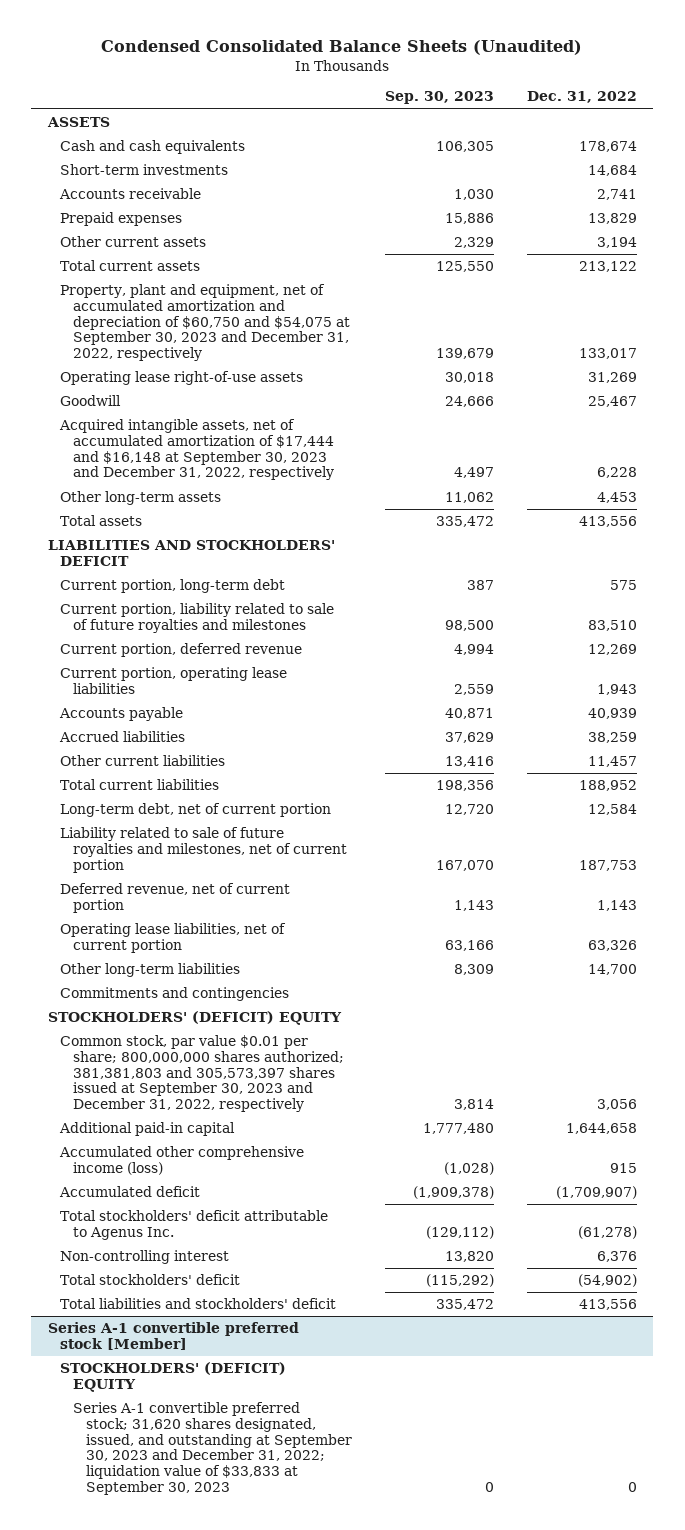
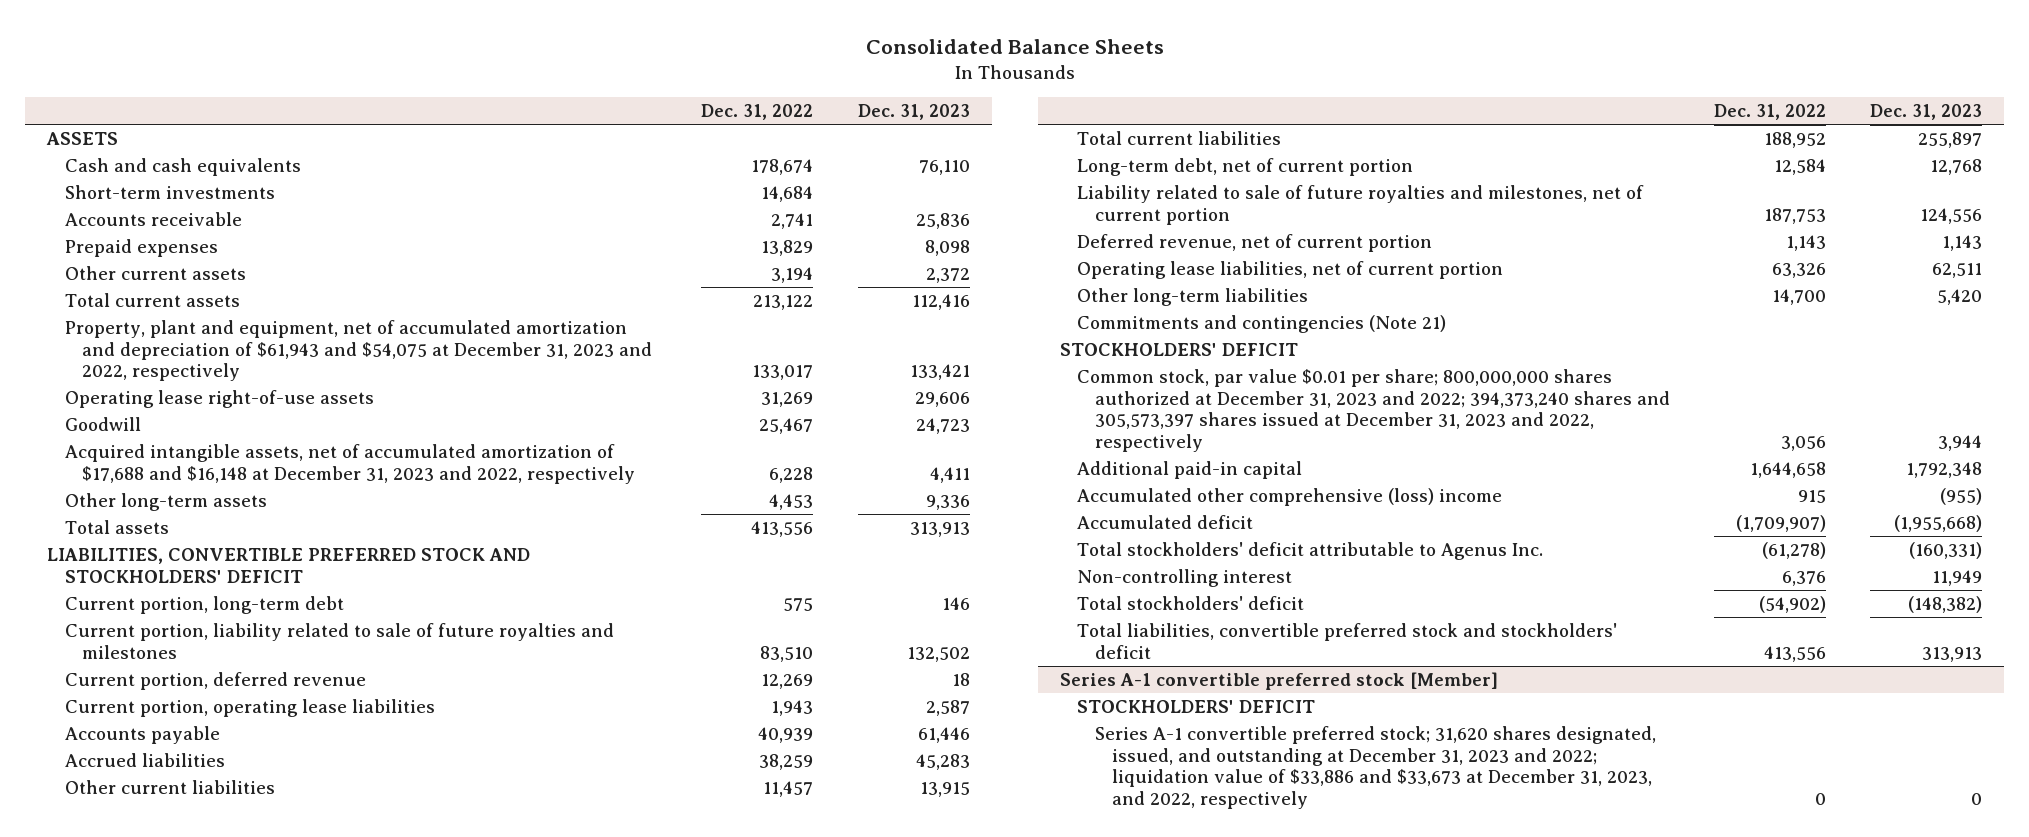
- Condensed Consolidated Balance Sheets (Unaudited)
+ Consolidated Balance Sheets
- | Sep. 30, 2023 | Dec. 31, 2022
+ | Dec. 31, 2022 | Dec. 31, 2023
- Property, plant and equipment, net of accumulated amortization and depreciation of $60,750 and $54,075 at September 30, 2023 and December 31, 2022, respectively | 139,679 | 133,017
+ Property, plant and equipment, net of accumulated amortization and depreciation of $61,943 and $54,075 at December 31, 2023 and 2022, respectively | 133,017 | 133,421
- Acquired intangible assets, net of accumulated amortization of $17,444 and $16,148 at September 30, 2023 and December 31, 2022, respectively | 4,497 | 6,228
+ Acquired intangible assets, net of accumulated amortization of $17,688 and $16,148 at December 31, 2023 and 2022, respectively | 6,228 | 4,411
- LIABILITIES AND STOCKHOLDERS' DEFICIT
+ LIABILITIES, CONVERTIBLE PREFERRED STOCK AND STOCKHOLDERS' DEFICIT
- Commitments and contingencies
- STOCKHOLDERS' (DEFICIT) EQUITY
- Common stock, par value $0.01 per share; 800,000,000 shares authorized; 381,381,803 and 305,573,397 shares issued at September 30, 2023 and December 31, 2022, respectively | 3,814 | 3,056
+ Commitments and contingencies (Note 21)
+ STOCKHOLDERS' DEFICIT
+ Common stock, par value $0.01 per share; 800,000,000 shares authorized at December 31, 2023 and 2022; 394,373,240 shares and 305,573,397 shares issued at December 31, 2023 and 2022, respectively | 3,056 | 3,944
- Accumulated other comprehensive income (loss) | (1,028) | 915
+ Accumulated other comprehensive (loss) income | 915 | (955)
- Total liabilities and stockholders' deficit | 335,472 | 413,556
+ Total liabilities, convertible preferred stock and stockholders' deficit | 413,556 | 313,913
@ Series A-1 convertible preferred stock [Member]
- STOCKHOLDERS' (DEFICIT) EQUITY
- Series A-1 convertible preferred stock; 31,620 shares designated, issued, and outstanding at September 30, 2023 and December 31, 2022; liquidation value of $33,833 at September 30, 2023 | 0 | 0
+ STOCKHOLDERS' DEFICIT
+ Series A-1 convertible preferred stock; 31,620 shares designated, issued, and outstanding at December 31, 2023 and 2022; liquidation value of $33,886 and $33,673 at December 31, 2023, and 2022, respectively | 0 | 0

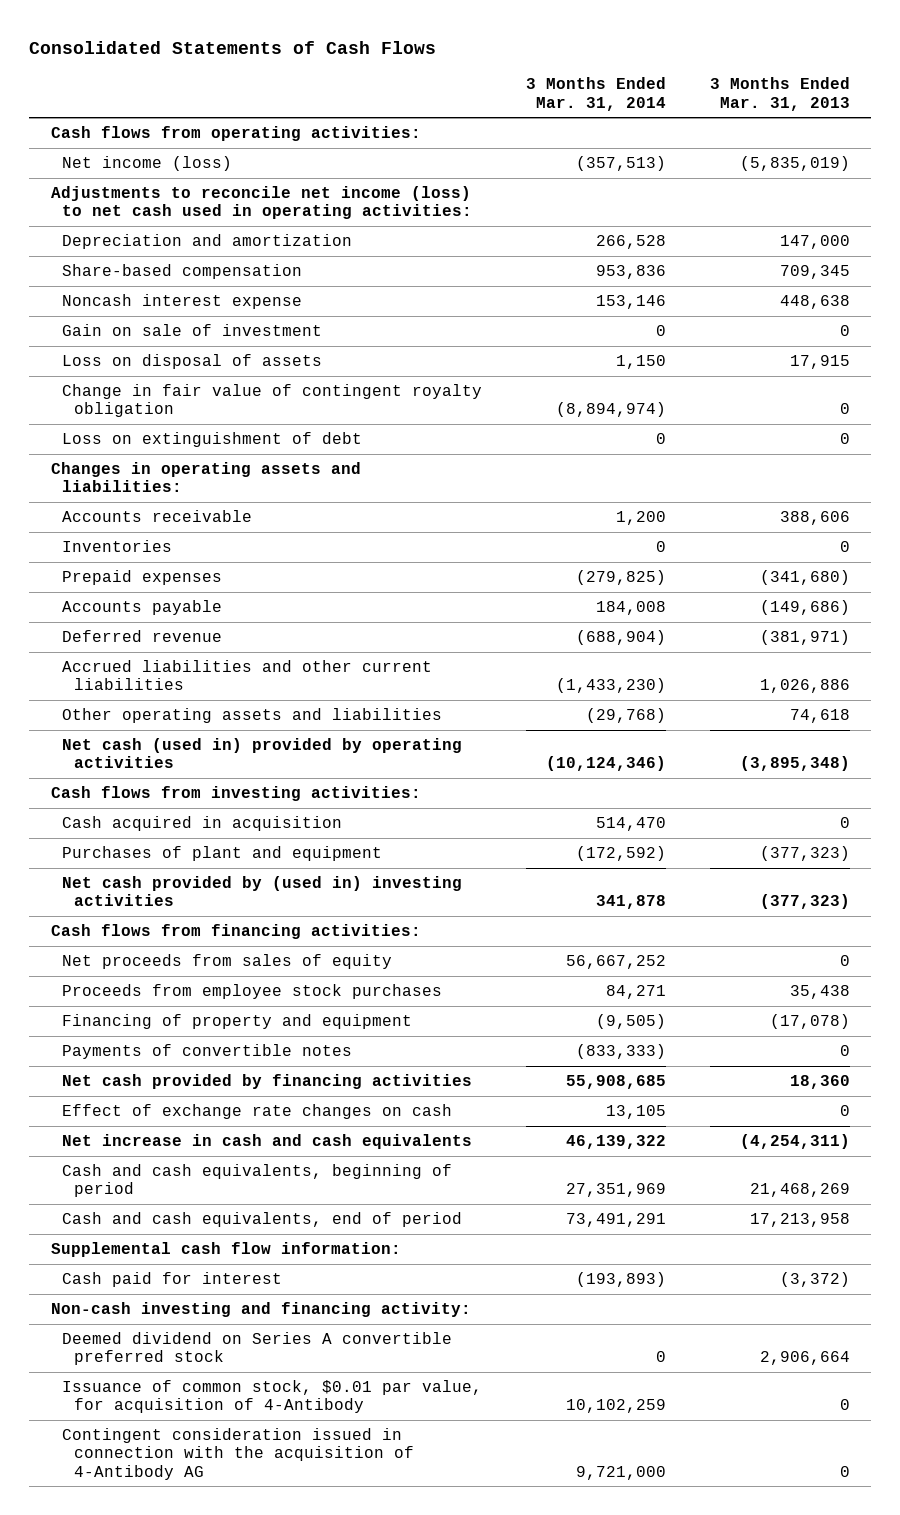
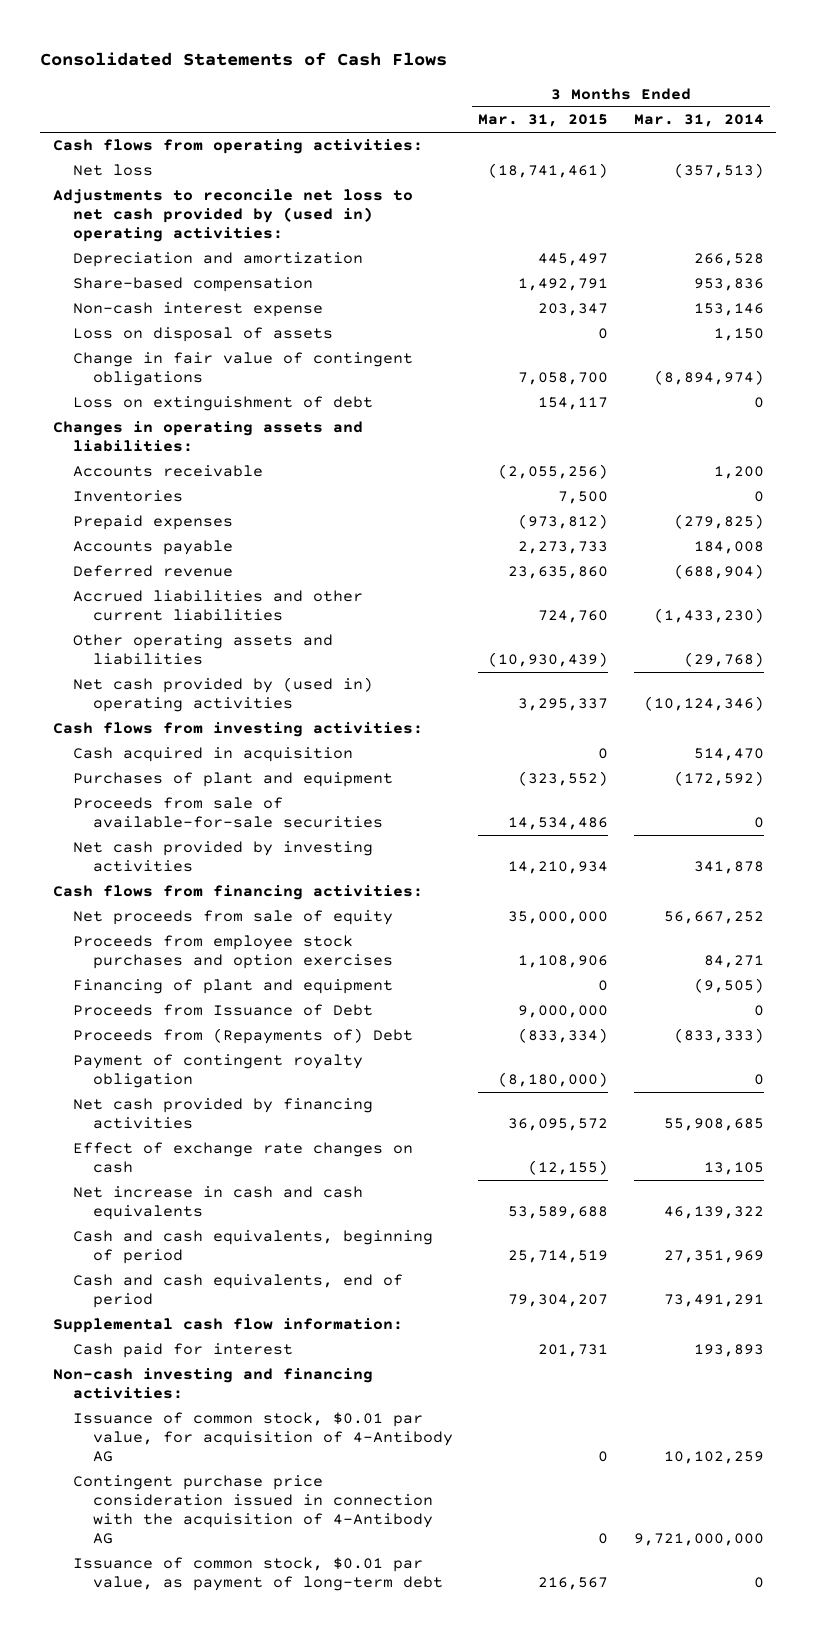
- | 3 Months Ended Mar. 31, 2014 | 3 Months Ended Mar. 31, 2013
+ | 3 Months Ended Mar. 31, 2015 | 3 Months Ended Mar. 31, 2014
- Net income (loss) | (357,513) | (5,835,019)
- Adjustments to reconcile net income (loss) to net cash used in operating activities:
+ Net loss | (18,741,461) | (357,513)
+ Adjustments to reconcile net loss to net cash provided by (used in) operating activities:
- Noncash interest expense | 153,146 | 448,638
- Gain on sale of investment | 0 | 0
+ Non-cash interest expense | 203,347 | 153,146
- Change in fair value of contingent royalty obligation | (8,894,974) | 0
+ Change in fair value of contingent obligations | 7,058,700 | (8,894,974)
- Net cash (used in) provided by operating activities | (10,124,346) | (3,895,348)
+ Net cash provided by (used in) operating activities | 3,295,337 | (10,124,346)
- Net cash provided by (used in) investing activities | 341,878 | (377,323)
+ Proceeds from sale of available-for-sale securities | 14,534,486 | 0
+ Net cash provided by investing activities | 14,210,934 | 341,878
- Net proceeds from sales of equity | 56,667,252 | 0
- Proceeds from employee stock purchases | 84,271 | 35,438
- Financing of property and equipment | (9,505) | (17,078)
- Payments of convertible notes | (833,333) | 0
+ Net proceeds from sale of equity | 35,000,000 | 56,667,252
+ Proceeds from employee stock purchases and option exercises | 1,108,906 | 84,271
+ Financing of plant and equipment | 0 | (9,505)
+ Proceeds from Issuance of Debt | 9,000,000 | 0
+ Proceeds from (Repayments of) Debt | (833,334) | (833,333)
+ Payment of contingent royalty obligation | (8,180,000) | 0
- Cash paid for interest | (193,893) | (3,372)
- Non-cash investing and financing activity:
- Deemed dividend on Series A convertible preferred stock | 0 | 2,906,664
- Issuance of common stock, $0.01 par value, for acquisition of 4-Antibody | 10,102,259 | 0
- Contingent consideration issued in connection with the acquisition of 4-Antibody AG | 9,721,000 | 0
+ Cash paid for interest | 201,731 | 193,893
+ Non-cash investing and financing activities:
+ Issuance of common stock, $0.01 par value, for acquisition of 4-Antibody AG | 0 | 10,102,259
+ Contingent purchase price consideration issued in connection with the acquisition of 4-Antibody AG | 0 | 9,721,000,000
+ Issuance of common stock, $0.01 par value, as payment of long-term debt | 216,567 | 0

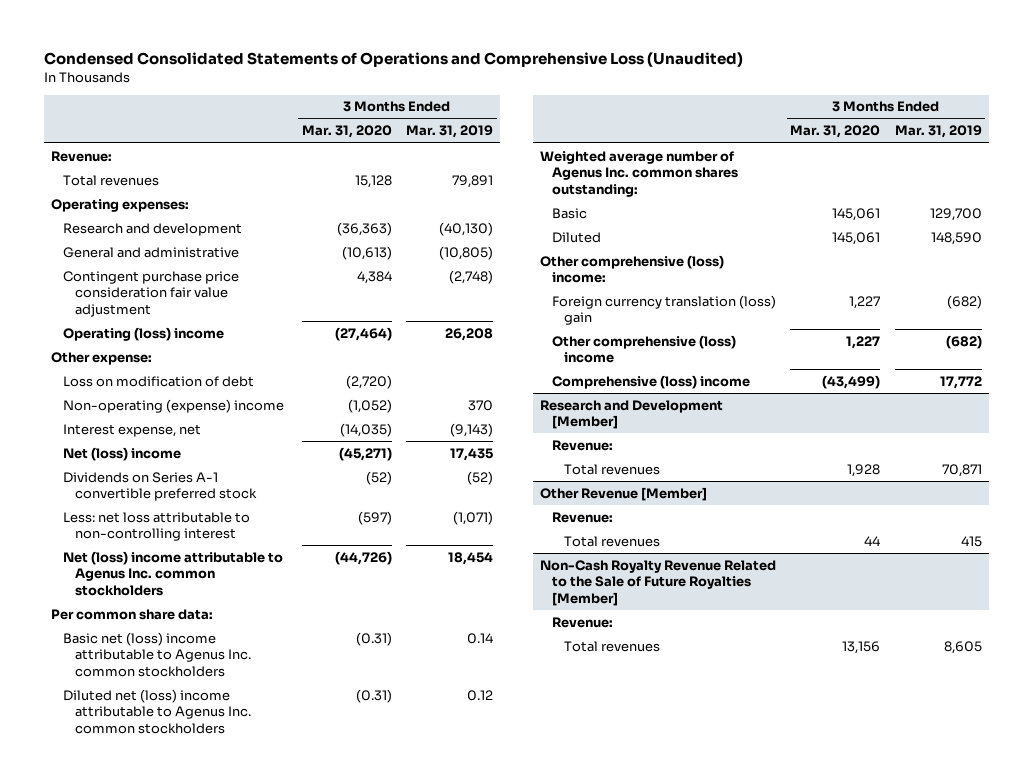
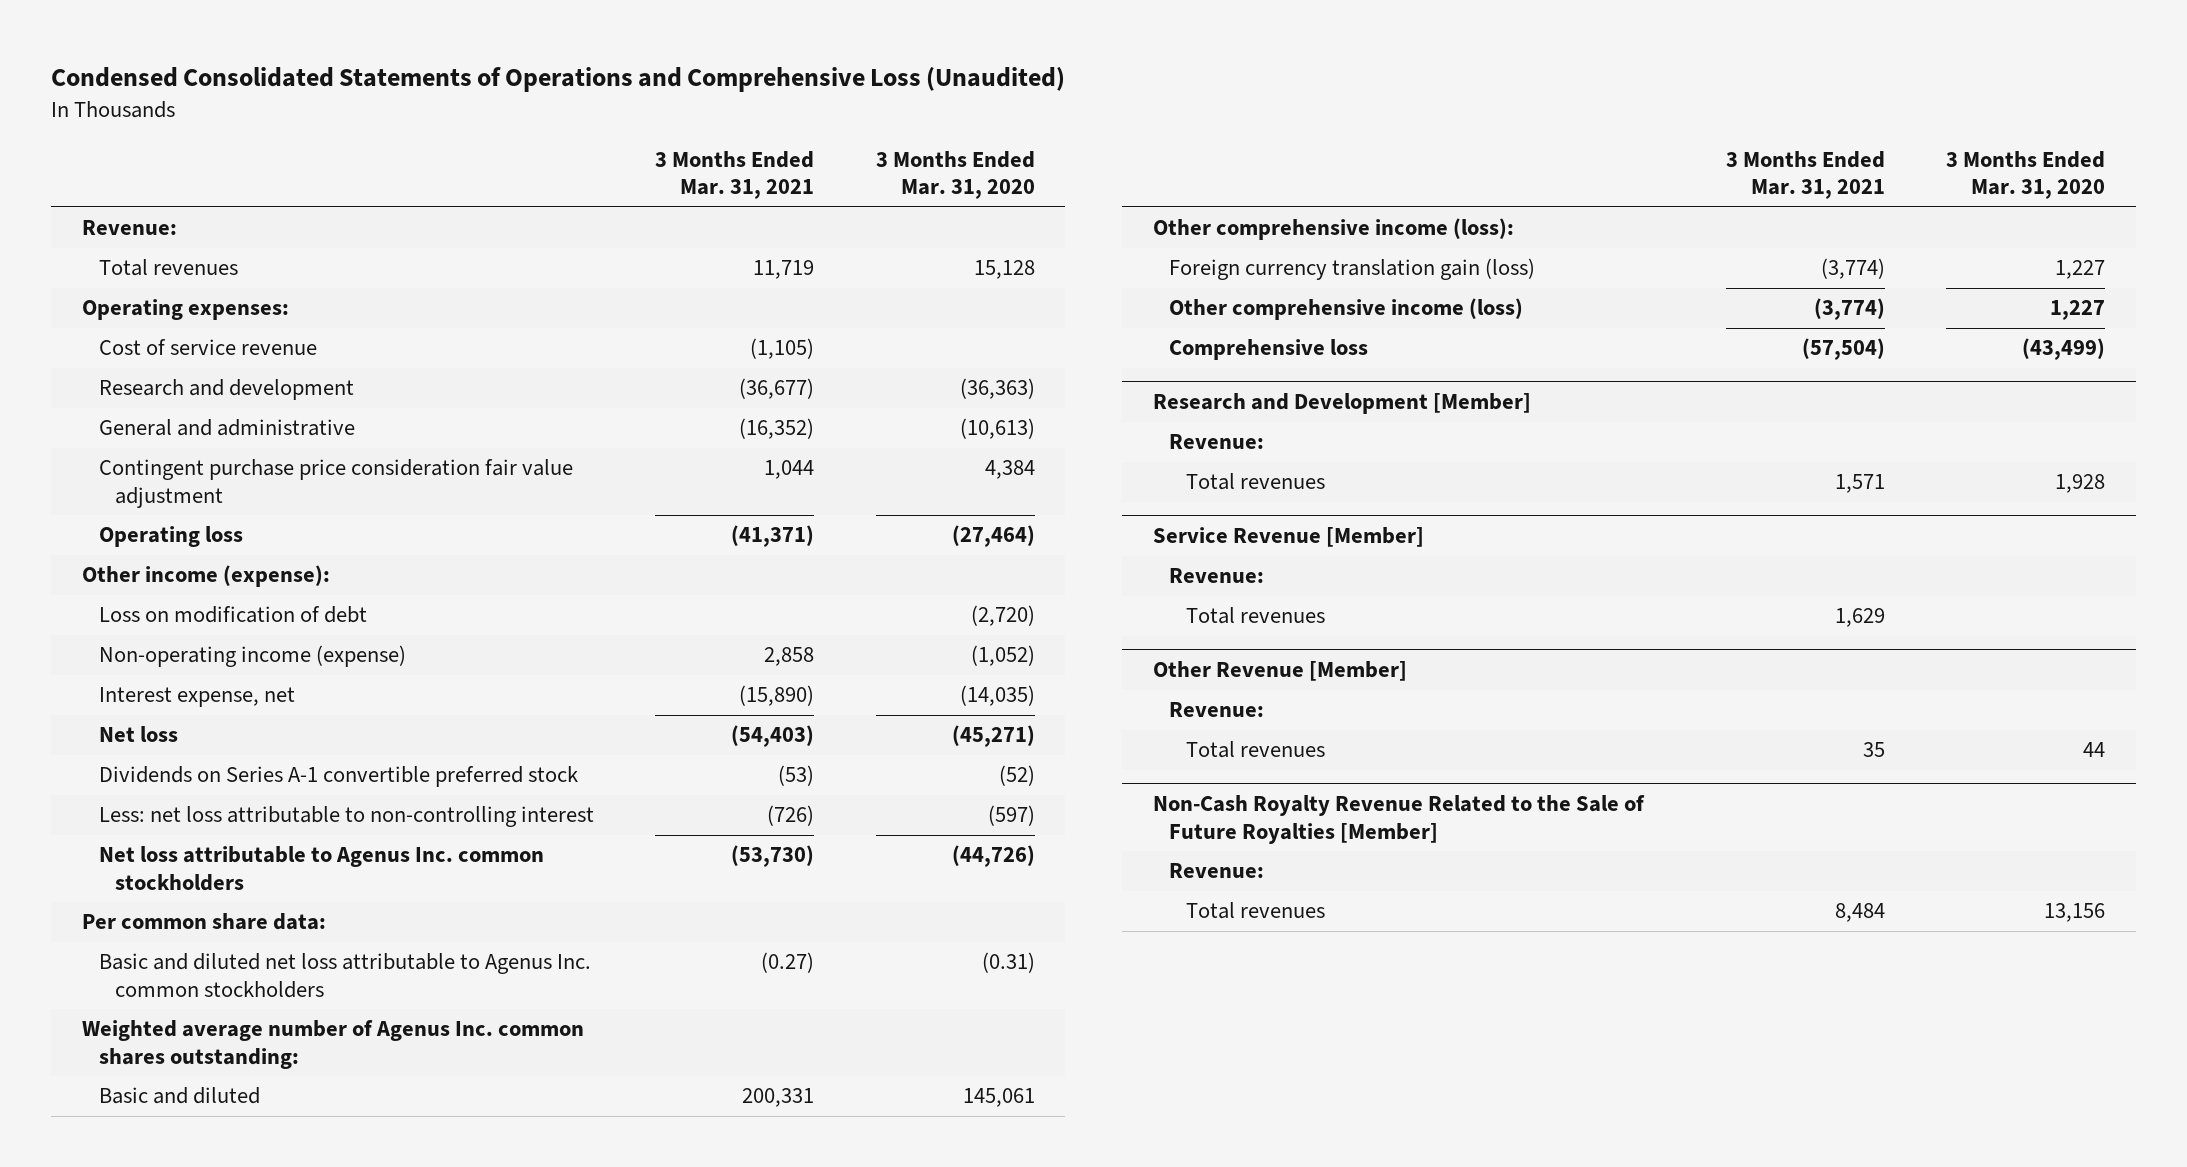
- | 3 Months Ended Mar. 31, 2020 | 3 Months Ended Mar. 31, 2019
+ | 3 Months Ended Mar. 31, 2021 | 3 Months Ended Mar. 31, 2020
+ Cost of service revenue | (1,105) |
- Operating (loss) income | (27,464) | 26,208
- Other expense:
+ Operating loss | (41,371) | (27,464)
+ Other income (expense):
- Non-operating (expense) income | (1,052) | 370
+ Non-operating income (expense) | 2,858 | (1,052)
- Net (loss) income | (45,271) | 17,435
+ Net loss | (54,403) | (45,271)
- Net (loss) income attributable to Agenus Inc. common stockholders | (44,726) | 18,454
+ Net loss attributable to Agenus Inc. common stockholders | (53,730) | (44,726)
- Basic net (loss) income attributable to Agenus Inc. common stockholders | (0.31) | 0.14
- Diluted net (loss) income attributable to Agenus Inc. common stockholders | (0.31) | 0.12
+ Basic and diluted net loss attributable to Agenus Inc. common stockholders | (0.27) | (0.31)
- Basic | 145,061 | 129,700
- Diluted | 145,061 | 148,590
- Other comprehensive (loss) income:
- Foreign currency translation (loss) gain | 1,227 | (682)
- Other comprehensive (loss) income | 1,227 | (682)
- Comprehensive (loss) income | (43,499) | 17,772
+ Basic and diluted | 200,331 | 145,061
+ Other comprehensive income (loss):
+ Foreign currency translation gain (loss) | (3,774) | 1,227
+ Other comprehensive income (loss) | (3,774) | 1,227
+ Comprehensive loss | (57,504) | (43,499)
+ Service Revenue [Member]
+ Revenue:
+ Total revenues | 1,629 |

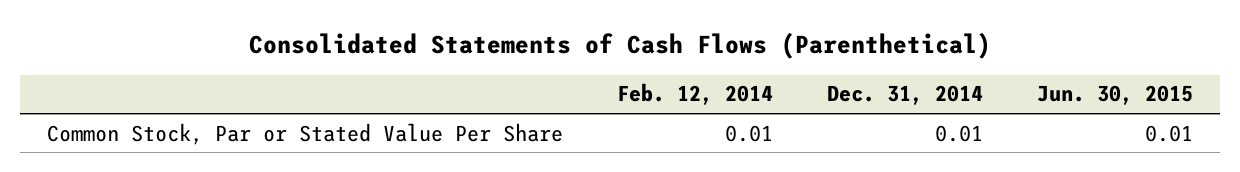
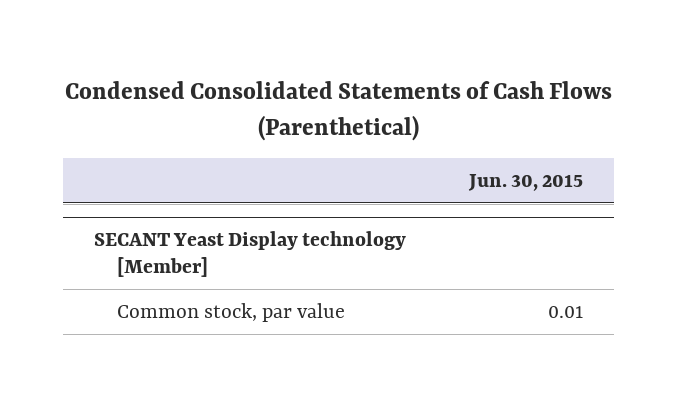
- Consolidated Statements of Cash Flows (Parenthetical)
+ Condensed Consolidated Statements of Cash Flows (Parenthetical)
- | Feb. 12, 2014 | Dec. 31, 2014 | Jun. 30, 2015
+ | Jun. 30, 2015
- Common Stock, Par or Stated Value Per Share | 0.01 | 0.01 | 0.01
+ SECANT Yeast Display technology [Member]
+ Common stock, par value | 0.01

